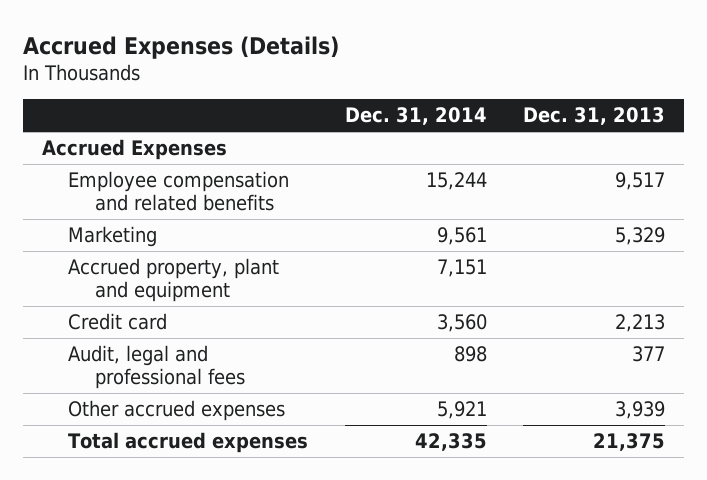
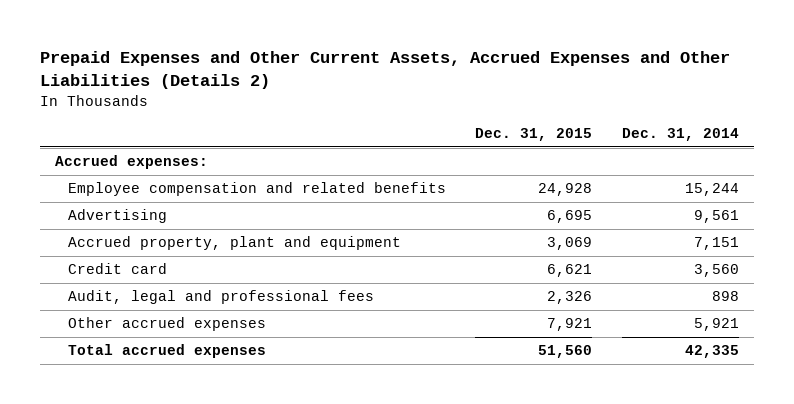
- Accrued Expenses (Details)
+ Prepaid Expenses and Other Current Assets, Accrued Expenses and Other Liabilities (Details 2)
- | Dec. 31, 2014 | Dec. 31, 2013
+ | Dec. 31, 2015 | Dec. 31, 2014
- Accrued Expenses
+ Accrued expenses:
- Marketing | 9,561 | 5,329
+ Advertising | 6,695 | 9,561

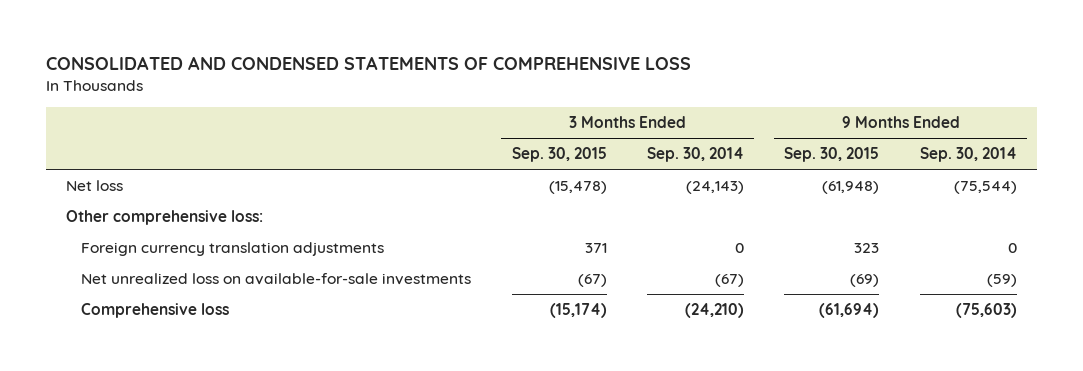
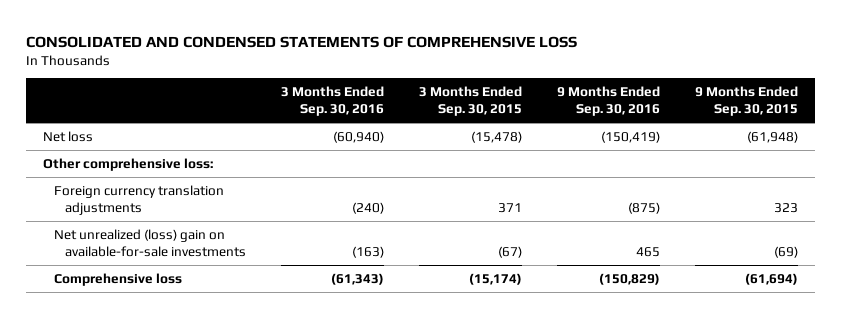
- | 3 Months Ended Sep. 30, 2015 | 3 Months Ended Sep. 30, 2014 | 9 Months Ended Sep. 30, 2015 | 9 Months Ended Sep. 30, 2014
+ | 3 Months Ended Sep. 30, 2016 | 3 Months Ended Sep. 30, 2015 | 9 Months Ended Sep. 30, 2016 | 9 Months Ended Sep. 30, 2015
- Net unrealized loss on available-for-sale investments | (67) | (67) | (69) | (59)
+ Net unrealized (loss) gain on available-for-sale investments | (163) | (67) | 465 | (69)

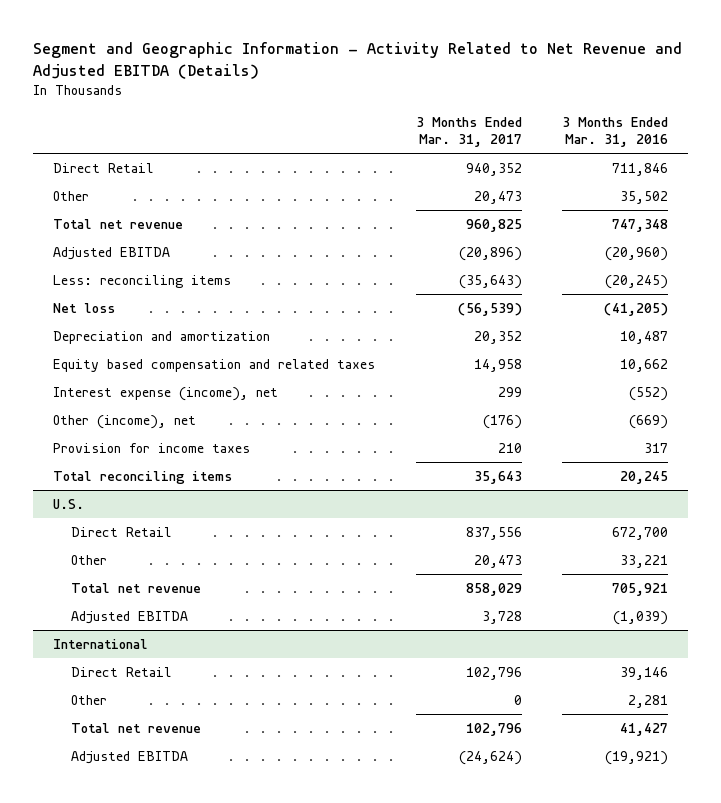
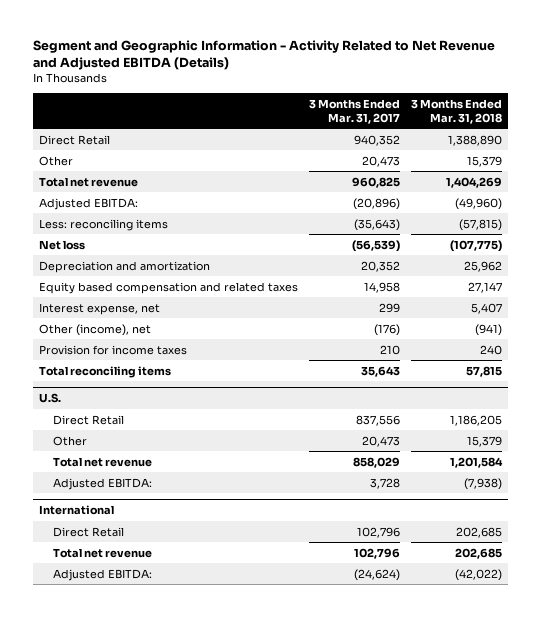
- | 3 Months Ended Mar. 31, 2017 | 3 Months Ended Mar. 31, 2016
+ | 3 Months Ended Mar. 31, 2017 | 3 Months Ended Mar. 31, 2018
- Adjusted EBITDA | (20,896) | (20,960)
+ Adjusted EBITDA: | (20,896) | (49,960)
- Interest expense (income), net | 299 | (552)
+ Interest expense, net | 299 | 5,407
@ U.S.
- Adjusted EBITDA | 3,728 | (1,039)
+ Adjusted EBITDA: | 3,728 | (7,938)
@ International
- Other | 0 | 2,281
- Adjusted EBITDA | (24,624) | (19,921)
+ Adjusted EBITDA: | (24,624) | (42,022)

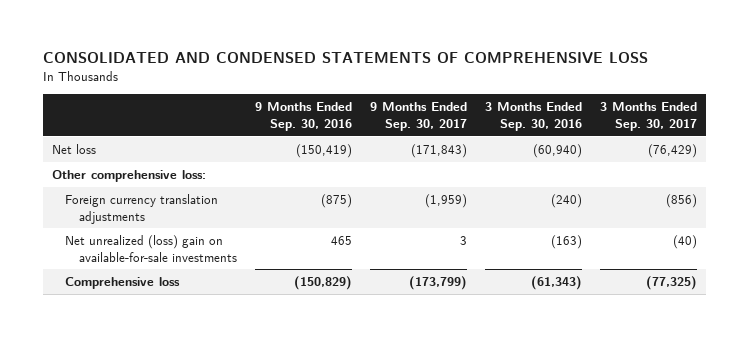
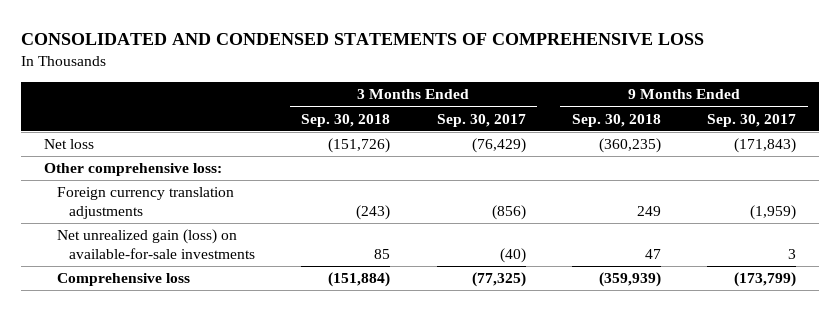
- | 9 Months Ended Sep. 30, 2016 | 9 Months Ended Sep. 30, 2017 | 3 Months Ended Sep. 30, 2016 | 3 Months Ended Sep. 30, 2017
+ | 3 Months Ended Sep. 30, 2018 | 3 Months Ended Sep. 30, 2017 | 9 Months Ended Sep. 30, 2018 | 9 Months Ended Sep. 30, 2017
- Net unrealized (loss) gain on available-for-sale investments | 465 | 3 | (163) | (40)
+ Net unrealized gain (loss) on available-for-sale investments | 85 | (40) | 47 | 3

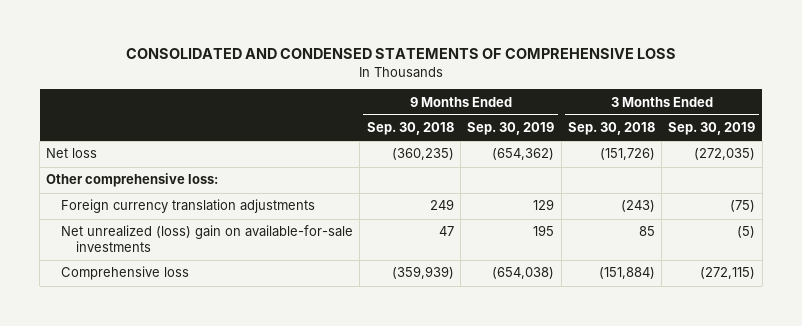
- | 3 Months Ended Sep. 30, 2018 | 3 Months Ended Sep. 30, 2017 | 9 Months Ended Sep. 30, 2018 | 9 Months Ended Sep. 30, 2017
+ | 9 Months Ended Sep. 30, 2018 | 9 Months Ended Sep. 30, 2019 | 3 Months Ended Sep. 30, 2018 | 3 Months Ended Sep. 30, 2019
- Net unrealized gain (loss) on available-for-sale investments | 85 | (40) | 47 | 3
+ Net unrealized (loss) gain on available-for-sale investments | 47 | 195 | 85 | (5)

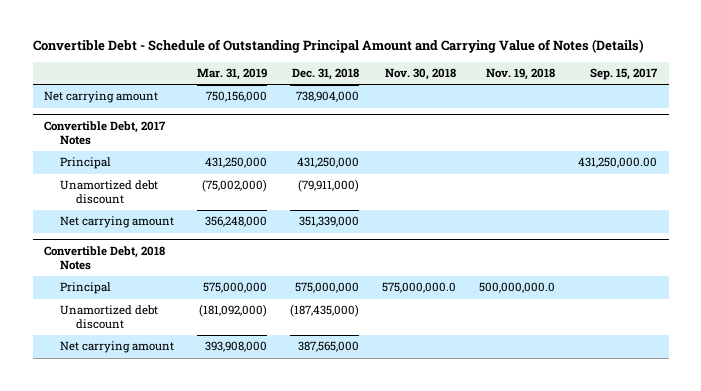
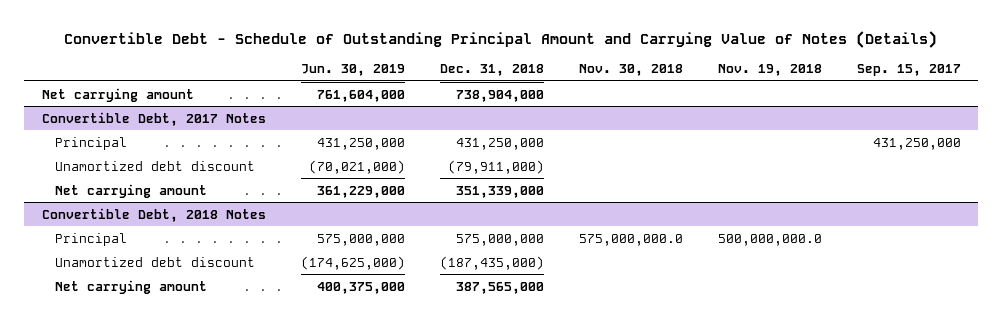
- | Mar. 31, 2019 | Dec. 31, 2018 | Nov. 30, 2018 | Nov. 19, 2018 | Sep. 15, 2017
+ | Jun. 30, 2019 | Dec. 31, 2018 | Nov. 30, 2018 | Nov. 19, 2018 | Sep. 15, 2017
@ Convertible Debt, 2017 Notes
- Principal | 431,250,000 | 431,250,000 | | | 431,250,000.00
+ Principal | 431,250,000 | 431,250,000 | | | 431,250,000

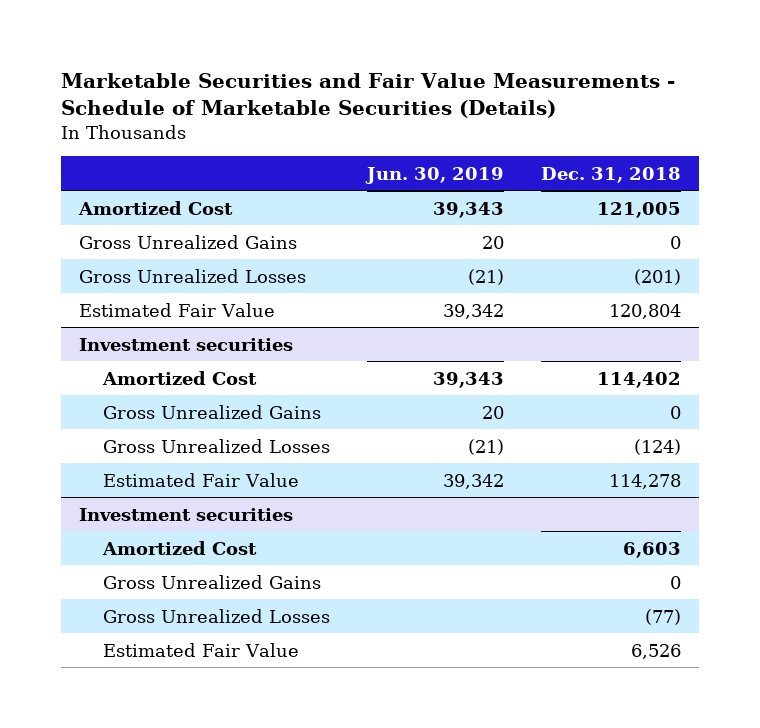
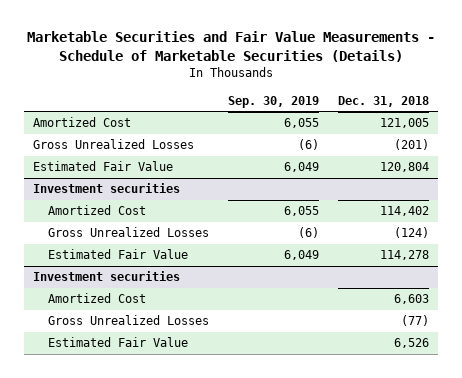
- | Jun. 30, 2019 | Dec. 31, 2018
+ | Sep. 30, 2019 | Dec. 31, 2018
- Gross Unrealized Gains | 20 | 0
@ Investment securities
- Gross Unrealized Gains | 20 | 0
- Gross Unrealized Gains | | 0

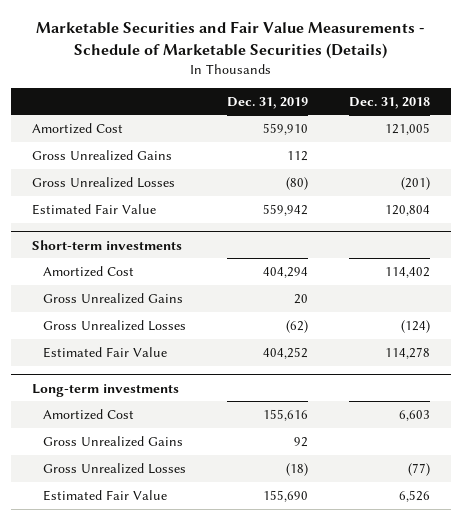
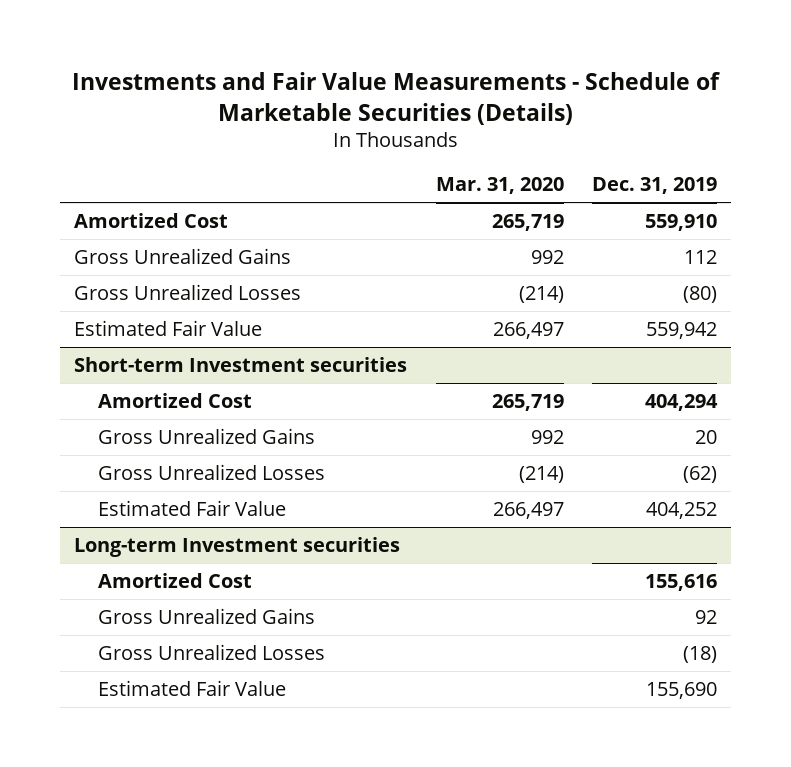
- Marketable Securities and Fair Value Measurements - Schedule of Marketable Securities (Details)
+ Investments and Fair Value Measurements - Schedule of Marketable Securities (Details)
- | Dec. 31, 2019 | Dec. 31, 2018
+ | Mar. 31, 2020 | Dec. 31, 2019
- Short-term investments
+ Short-term Investment securities
- Long-term investments
+ Long-term Investment securities

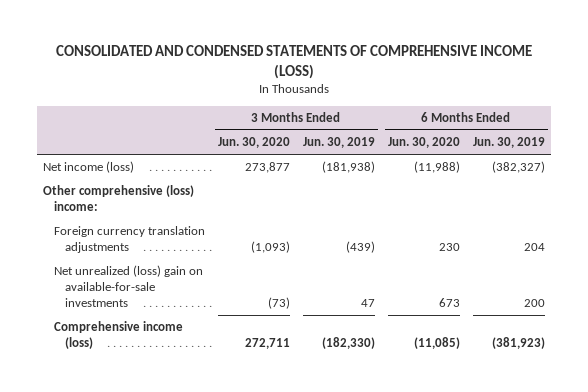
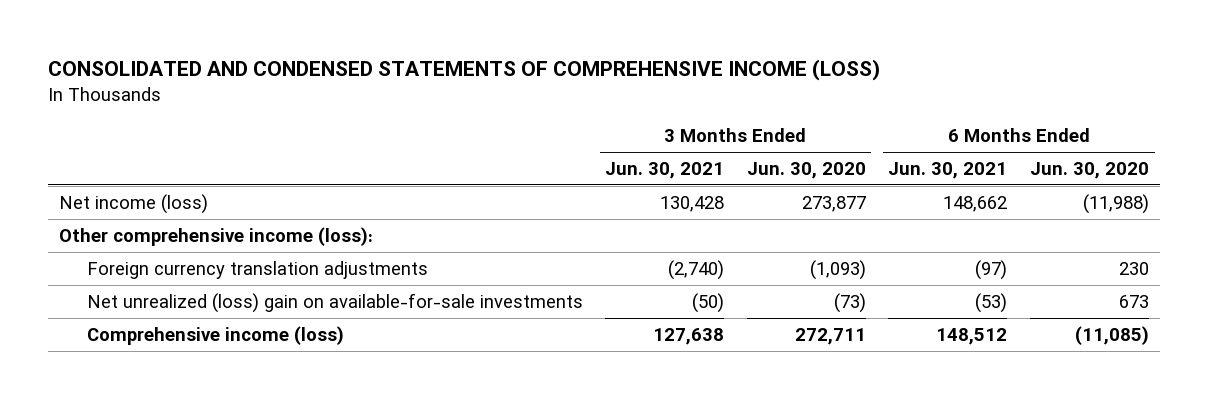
- | 3 Months Ended Jun. 30, 2020 | 3 Months Ended Jun. 30, 2019 | 6 Months Ended Jun. 30, 2020 | 6 Months Ended Jun. 30, 2019
+ | 3 Months Ended Jun. 30, 2021 | 3 Months Ended Jun. 30, 2020 | 6 Months Ended Jun. 30, 2021 | 6 Months Ended Jun. 30, 2020
- Other comprehensive (loss) income:
+ Other comprehensive income (loss):

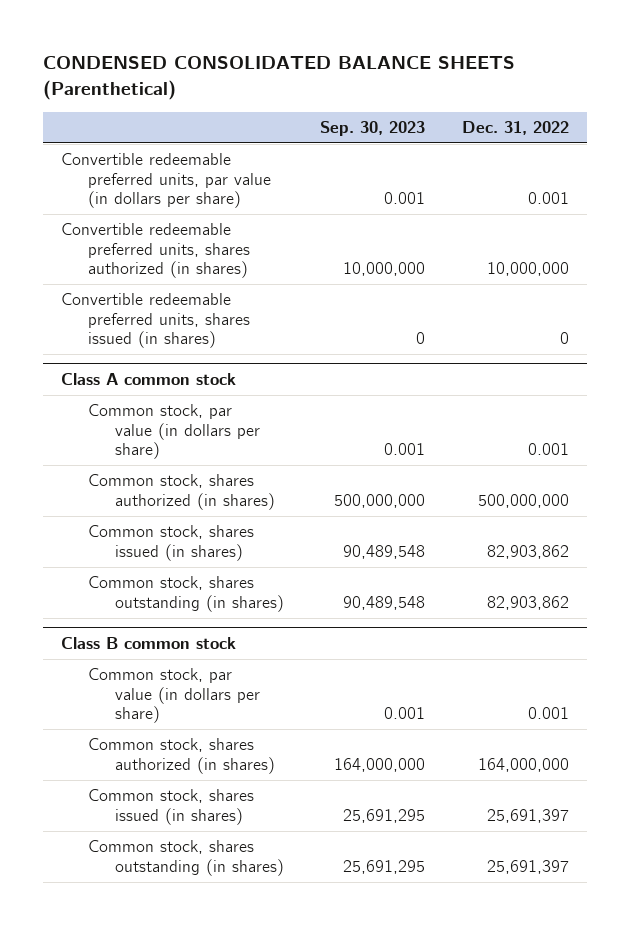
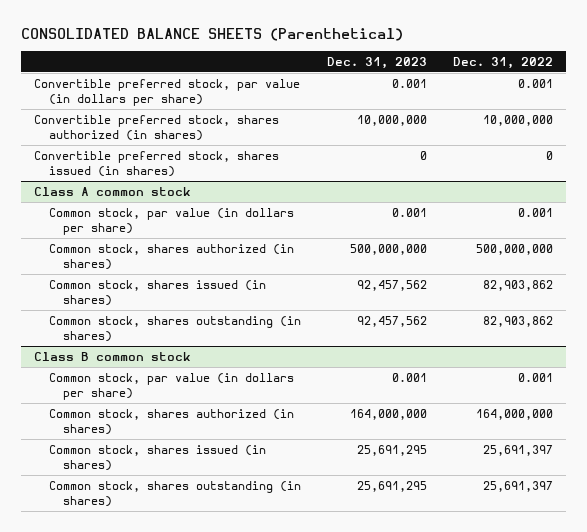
- CONDENSED CONSOLIDATED BALANCE SHEETS (Parenthetical)
+ CONSOLIDATED BALANCE SHEETS (Parenthetical)
- | Sep. 30, 2023 | Dec. 31, 2022
+ | Dec. 31, 2023 | Dec. 31, 2022
- Convertible redeemable preferred units, par value (in dollars per share) | 0.001 | 0.001
- Convertible redeemable preferred units, shares authorized (in shares) | 10,000,000 | 10,000,000
- Convertible redeemable preferred units, shares issued (in shares) | 0 | 0
+ Convertible preferred stock, par value (in dollars per share) | 0.001 | 0.001
+ Convertible preferred stock, shares authorized (in shares) | 10,000,000 | 10,000,000
+ Convertible preferred stock, shares issued (in shares) | 0 | 0

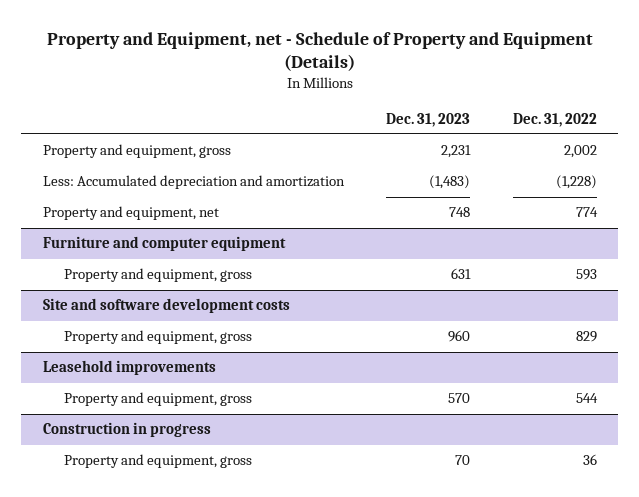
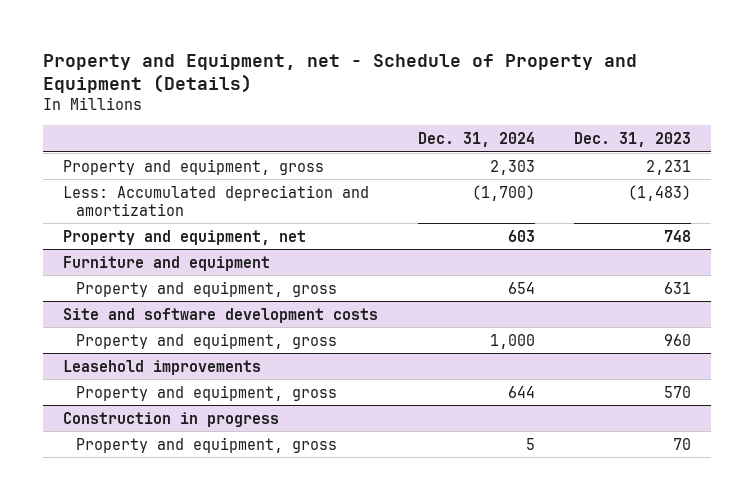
- | Dec. 31, 2023 | Dec. 31, 2022
+ | Dec. 31, 2024 | Dec. 31, 2023
- Furniture and computer equipment
+ Furniture and equipment

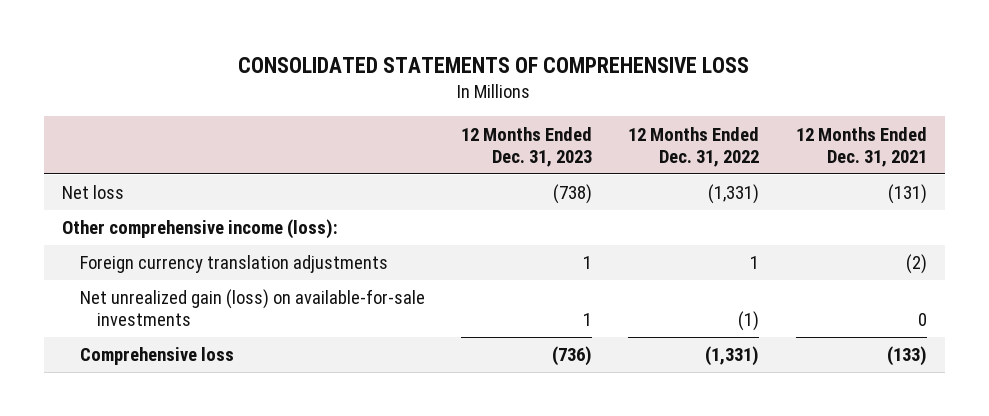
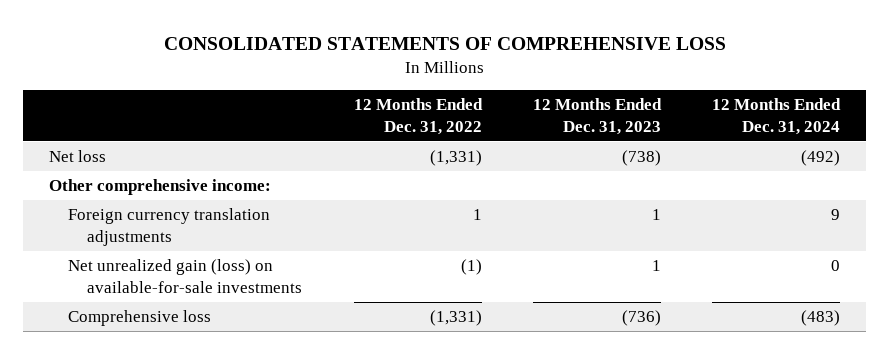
- | 12 Months Ended Dec. 31, 2023 | 12 Months Ended Dec. 31, 2022 | 12 Months Ended Dec. 31, 2021
+ | 12 Months Ended Dec. 31, 2022 | 12 Months Ended Dec. 31, 2023 | 12 Months Ended Dec. 31, 2024
- Other comprehensive income (loss):
+ Other comprehensive income:

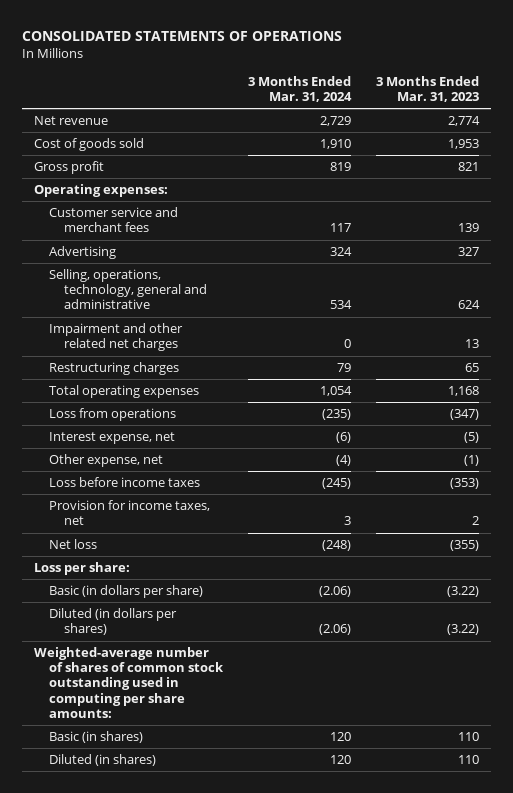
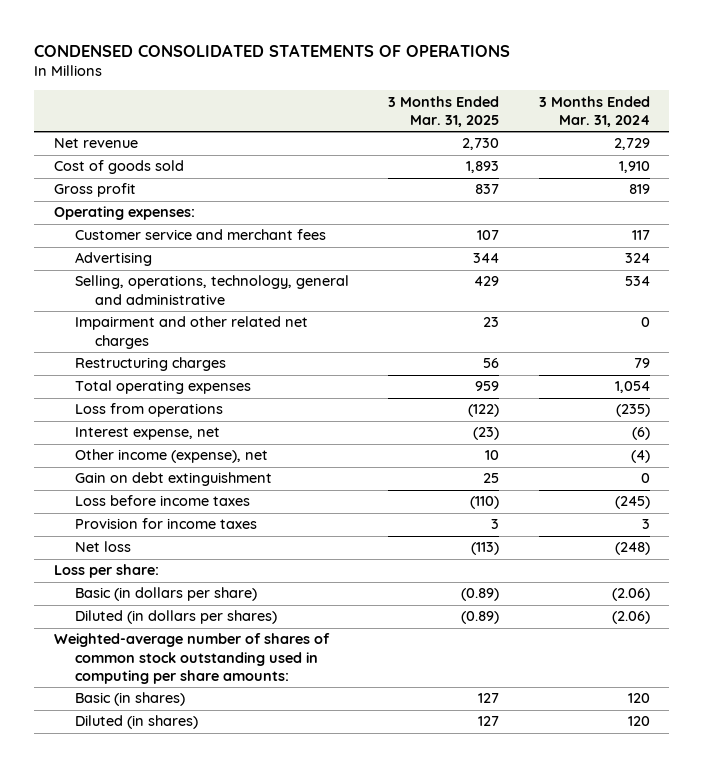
- CONSOLIDATED STATEMENTS OF OPERATIONS
+ CONDENSED CONSOLIDATED STATEMENTS OF OPERATIONS
- | 3 Months Ended Mar. 31, 2024 | 3 Months Ended Mar. 31, 2023
+ | 3 Months Ended Mar. 31, 2025 | 3 Months Ended Mar. 31, 2024
- Other expense, net | (4) | (1)
+ Other income (expense), net | 10 | (4)
+ Gain on debt extinguishment | 25 | 0
- Provision for income taxes, net | 3 | 2
+ Provision for income taxes | 3 | 3

